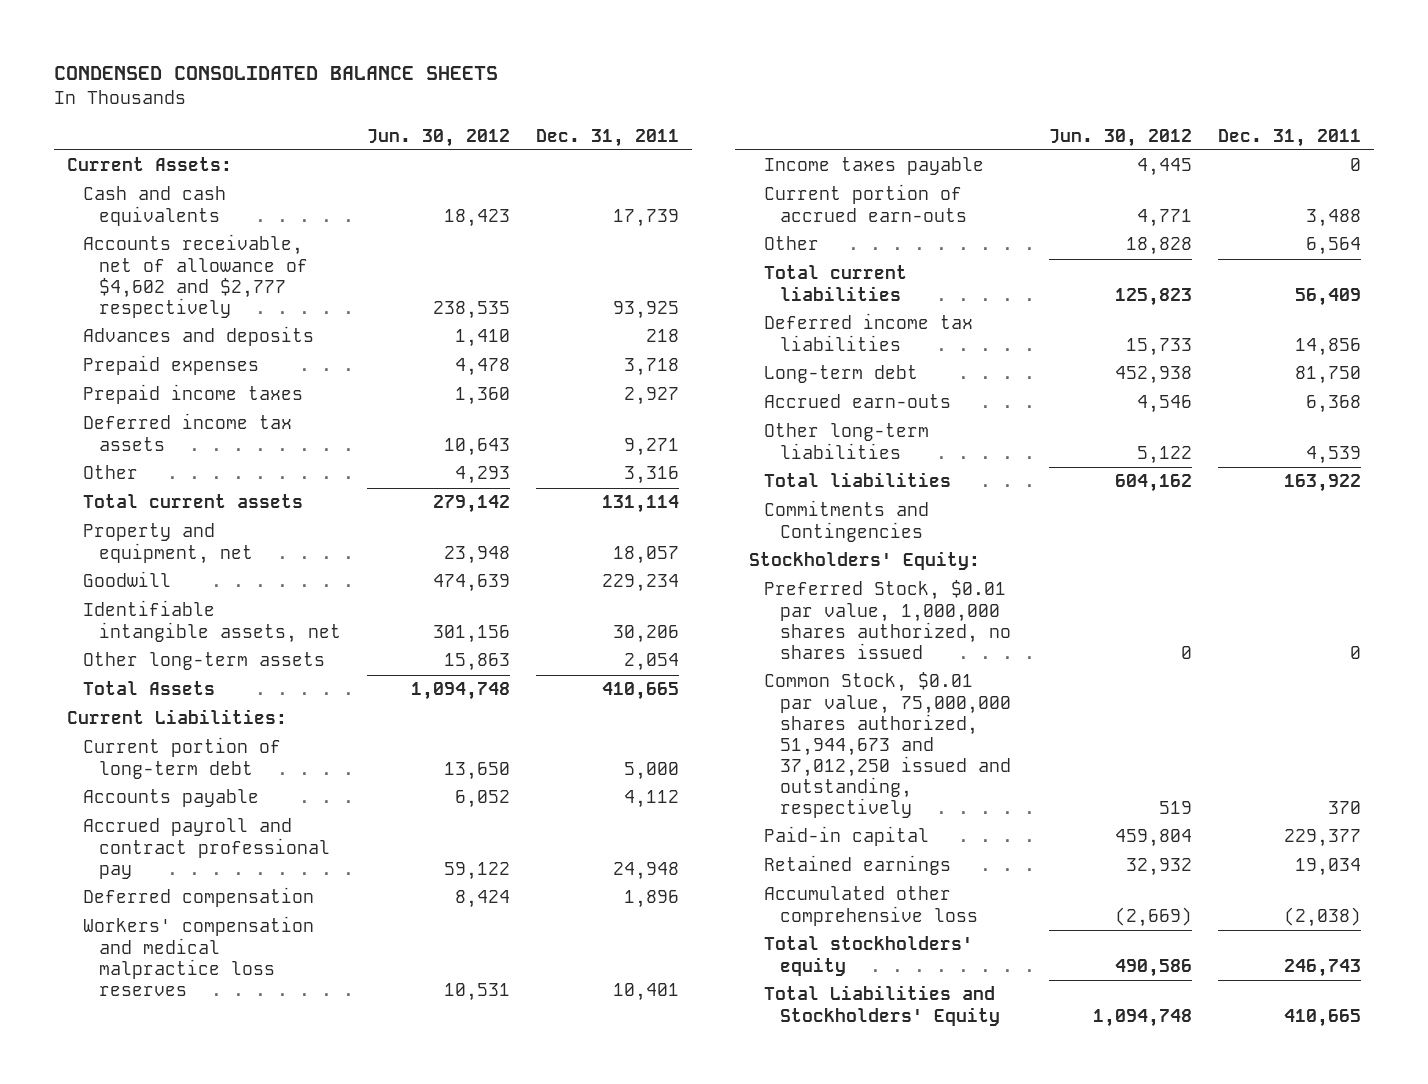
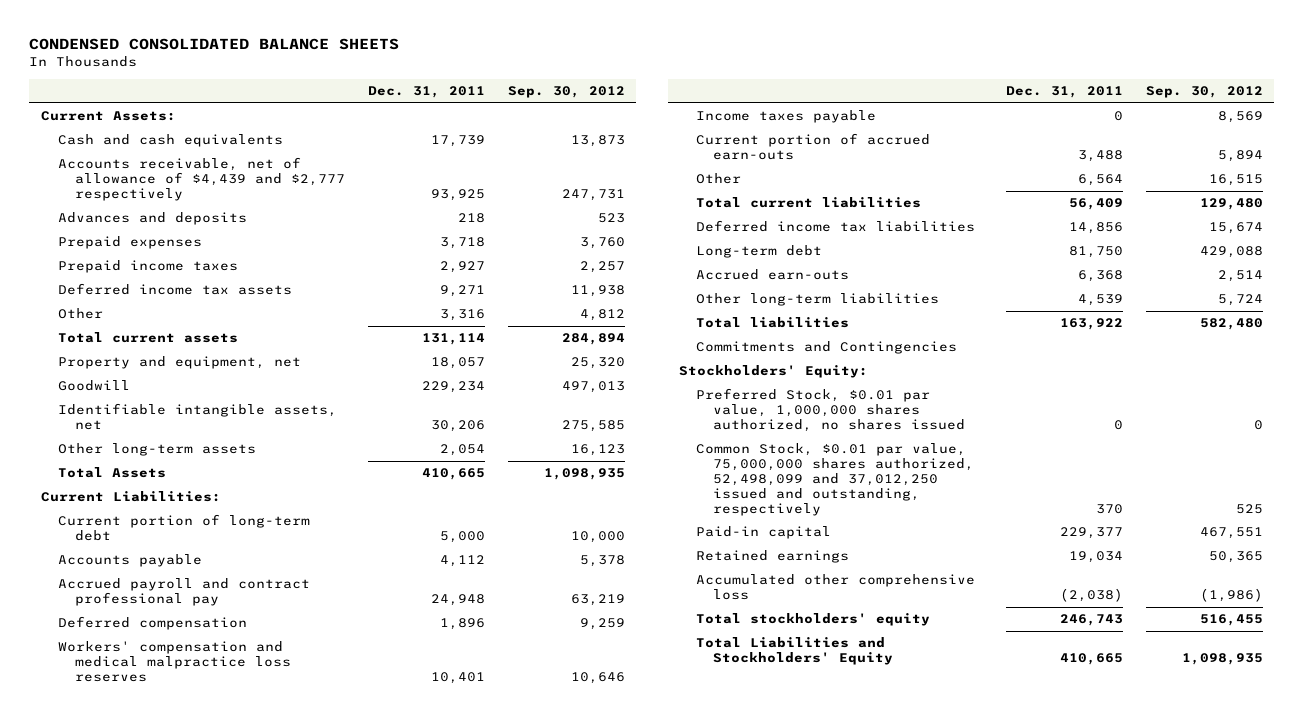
- | Jun. 30, 2012 | Dec. 31, 2011
+ | Dec. 31, 2011 | Sep. 30, 2012
- Accounts receivable, net of allowance of $4,602 and $2,777 respectively | 238,535 | 93,925
+ Accounts receivable, net of allowance of $4,439 and $2,777 respectively | 93,925 | 247,731
- Common Stock, $0.01 par value, 75,000,000 shares authorized, 51,944,673 and 37,012,250 issued and outstanding, respectively | 519 | 370
+ Common Stock, $0.01 par value, 75,000,000 shares authorized, 52,498,099 and 37,012,250 issued and outstanding, respectively | 370 | 525

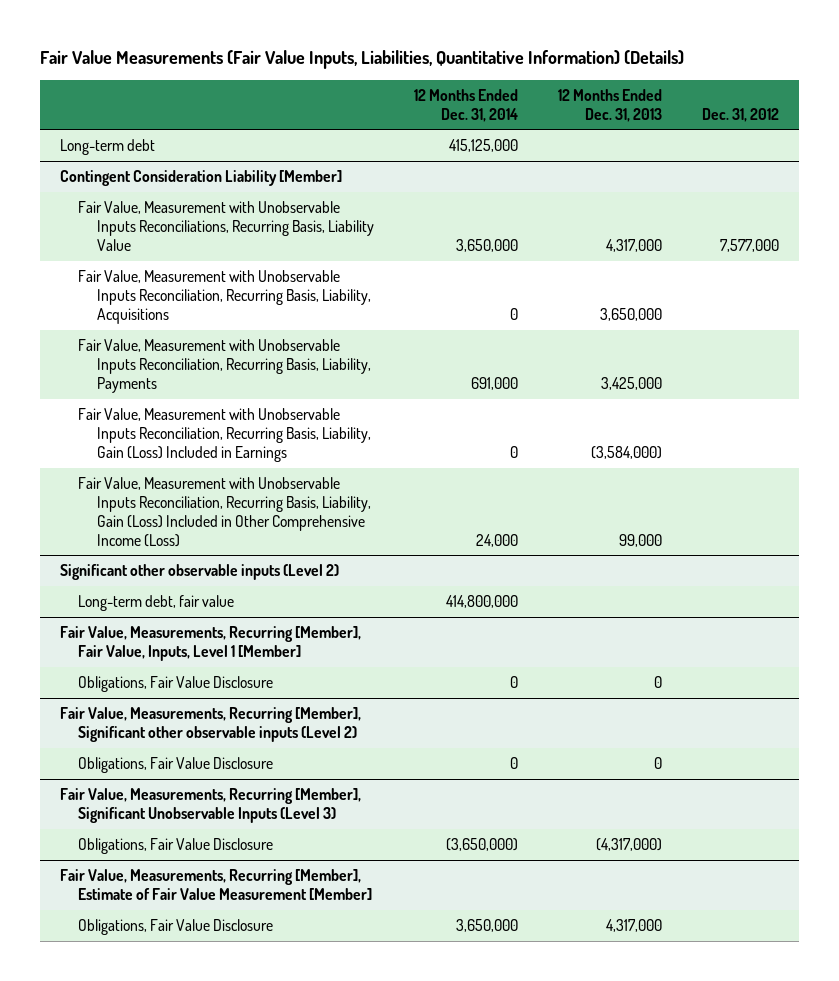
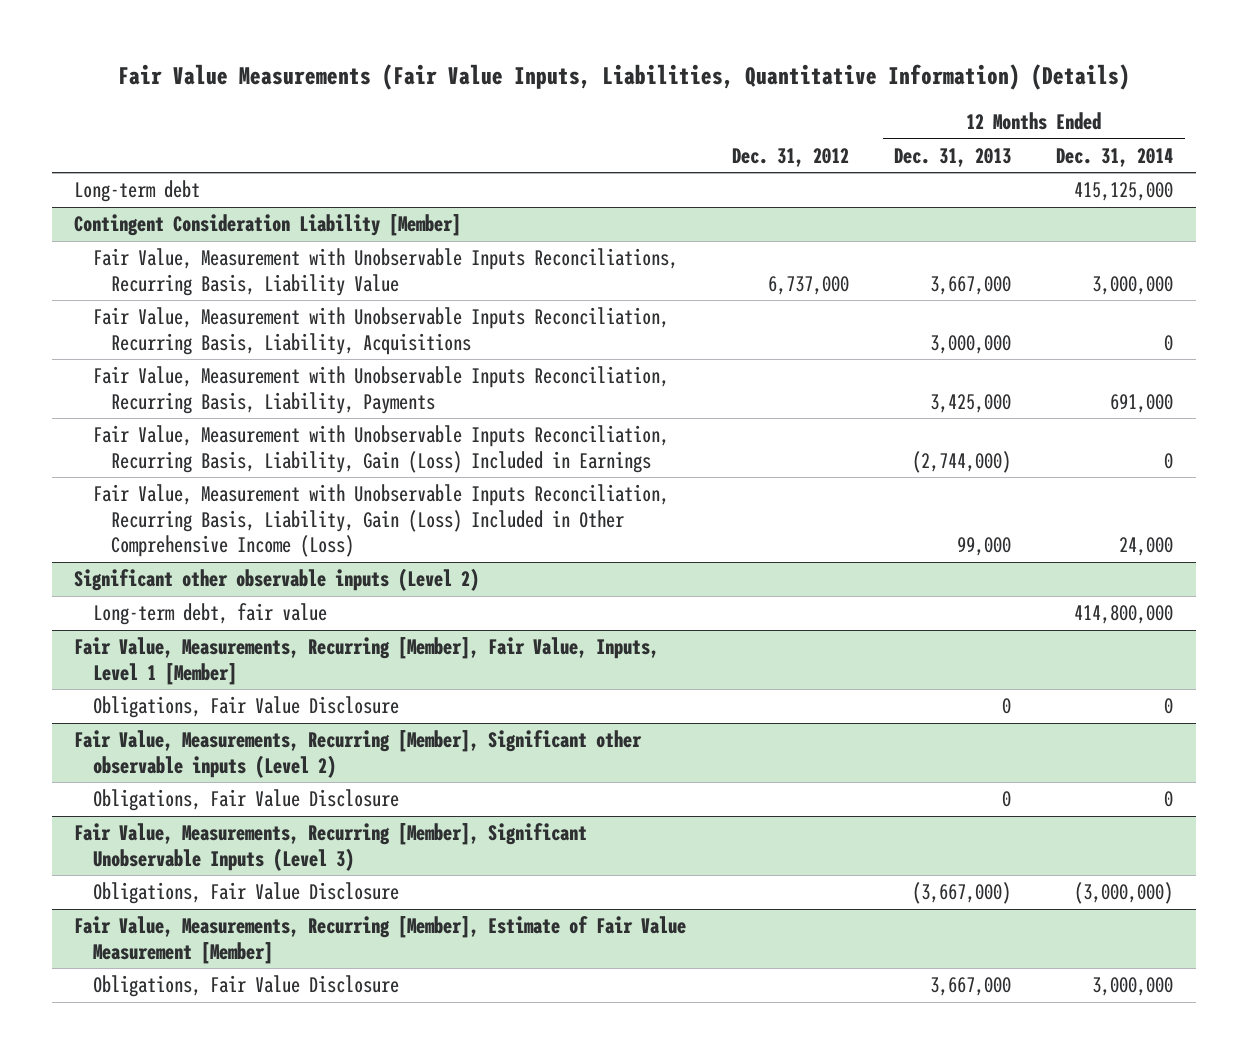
- | 12 Months Ended Dec. 31, 2014 | 12 Months Ended Dec. 31, 2013 | Dec. 31, 2012
+ | Dec. 31, 2012 | 12 Months Ended Dec. 31, 2013 | 12 Months Ended Dec. 31, 2014
@ Contingent Consideration Liability [Member]
- Fair Value, Measurement with Unobservable Inputs Reconciliations, Recurring Basis, Liability Value | 3,650,000 | 4,317,000 | 7,577,000
- Fair Value, Measurement with Unobservable Inputs Reconciliation, Recurring Basis, Liability, Acquisitions | 0 | 3,650,000 |
+ Fair Value, Measurement with Unobservable Inputs Reconciliations, Recurring Basis, Liability Value | 6,737,000 | 3,667,000 | 3,000,000
+ Fair Value, Measurement with Unobservable Inputs Reconciliation, Recurring Basis, Liability, Acquisitions | | 3,000,000 | 0
- Fair Value, Measurement with Unobservable Inputs Reconciliation, Recurring Basis, Liability, Gain (Loss) Included in Earnings | 0 | (3,584,000) |
+ Fair Value, Measurement with Unobservable Inputs Reconciliation, Recurring Basis, Liability, Gain (Loss) Included in Earnings | | (2,744,000) | 0
@ Fair Value, Measurements, Recurring [Member], Significant Unobservable Inputs (Level 3)
- Obligations, Fair Value Disclosure | (3,650,000) | (4,317,000) |
+ Obligations, Fair Value Disclosure | | (3,667,000) | (3,000,000)
@ Fair Value, Measurements, Recurring [Member], Estimate of Fair Value Measurement [Member]
- Obligations, Fair Value Disclosure | 3,650,000 | 4,317,000 |
+ Obligations, Fair Value Disclosure | | 3,667,000 | 3,000,000

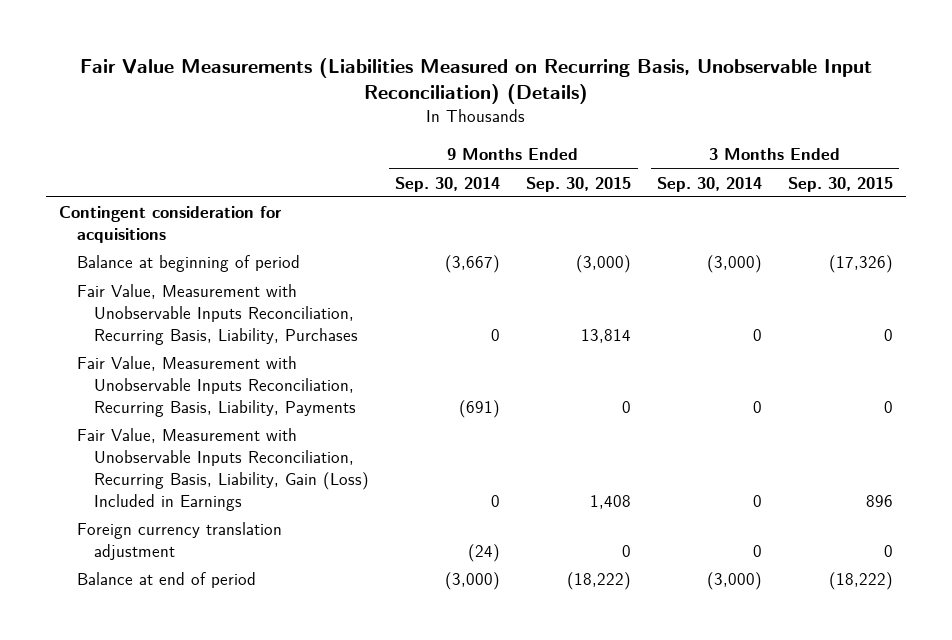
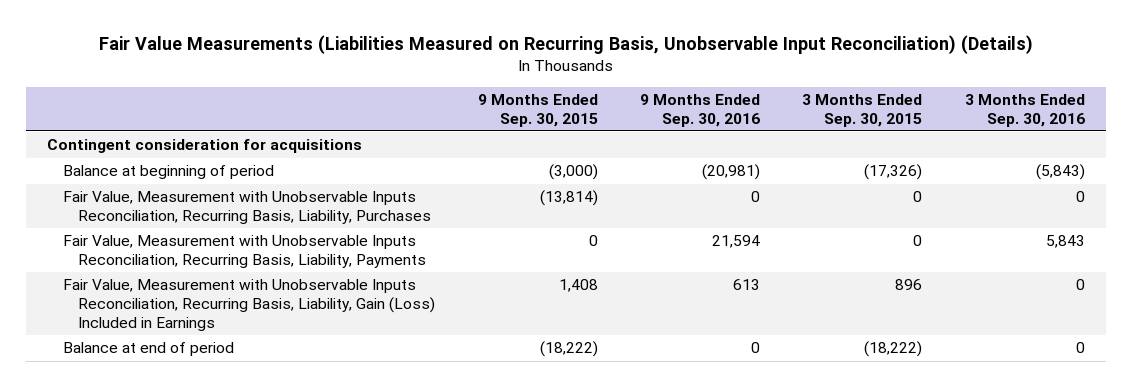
- | 9 Months Ended Sep. 30, 2014 | 9 Months Ended Sep. 30, 2015 | 3 Months Ended Sep. 30, 2014 | 3 Months Ended Sep. 30, 2015
+ | 9 Months Ended Sep. 30, 2015 | 9 Months Ended Sep. 30, 2016 | 3 Months Ended Sep. 30, 2015 | 3 Months Ended Sep. 30, 2016
- Fair Value, Measurement with Unobservable Inputs Reconciliation, Recurring Basis, Liability, Purchases | 0 | 13,814 | 0 | 0
+ Fair Value, Measurement with Unobservable Inputs Reconciliation, Recurring Basis, Liability, Purchases | (13,814) | 0 | 0 | 0
- Foreign currency translation adjustment | (24) | 0 | 0 | 0

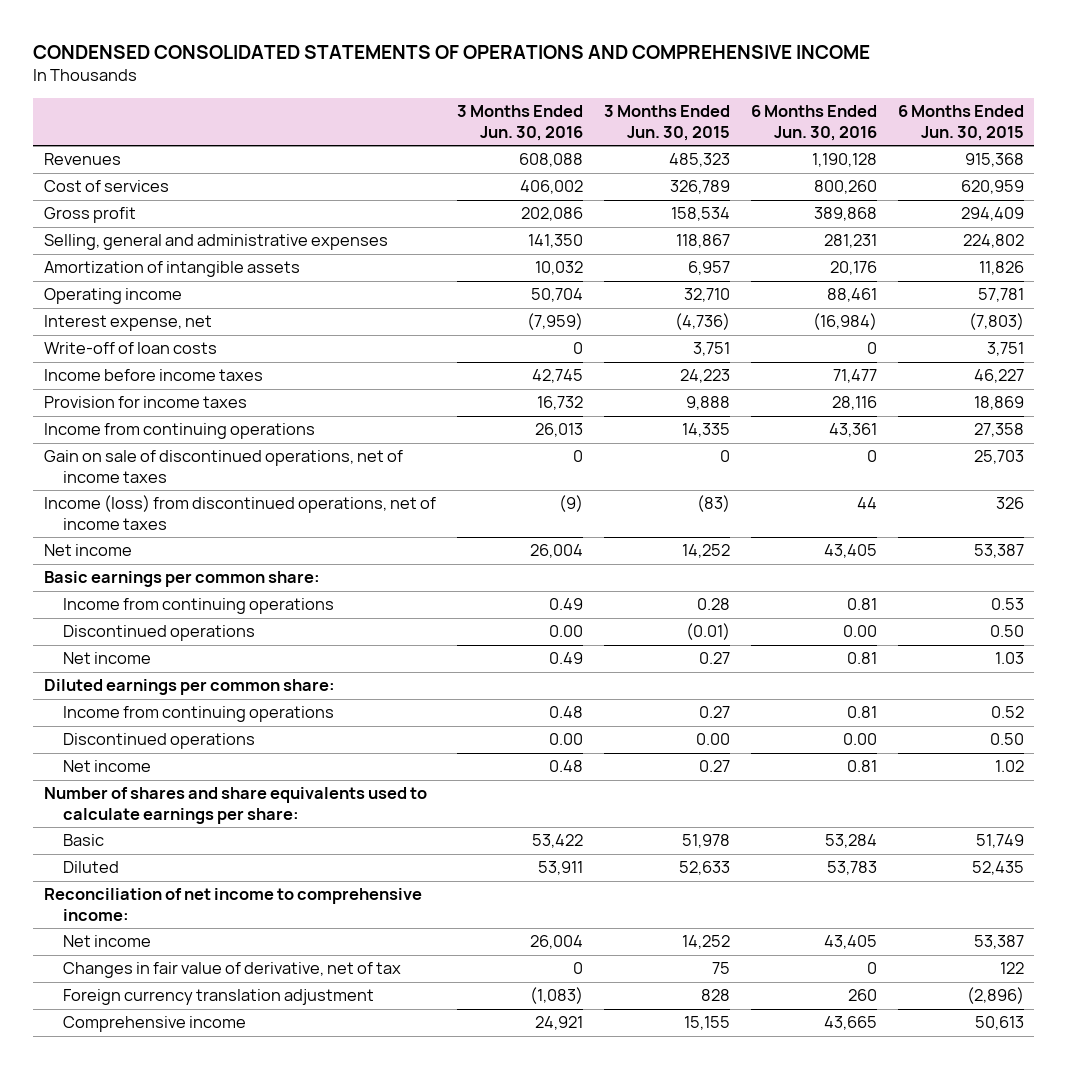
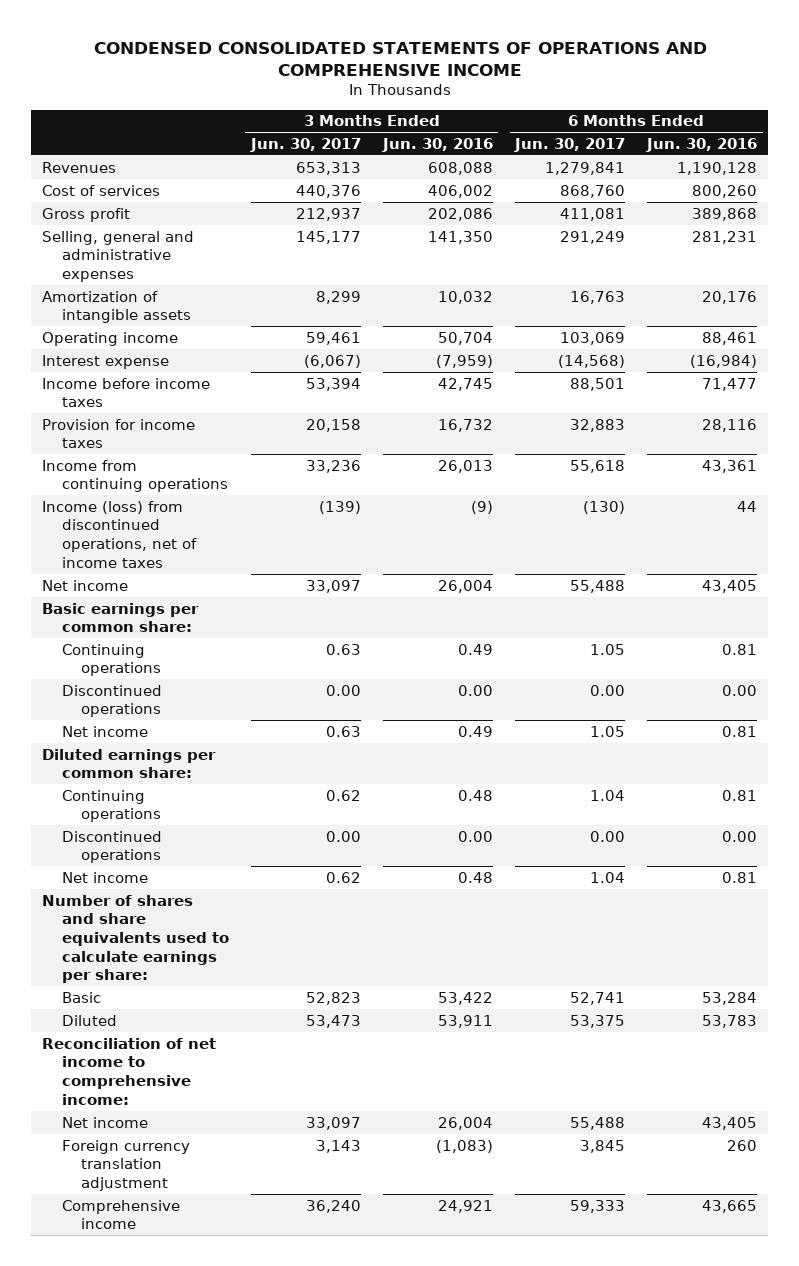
- | 3 Months Ended Jun. 30, 2016 | 3 Months Ended Jun. 30, 2015 | 6 Months Ended Jun. 30, 2016 | 6 Months Ended Jun. 30, 2015
+ | 3 Months Ended Jun. 30, 2017 | 3 Months Ended Jun. 30, 2016 | 6 Months Ended Jun. 30, 2017 | 6 Months Ended Jun. 30, 2016
- Interest expense, net | (7,959) | (4,736) | (16,984) | (7,803)
- Write-off of loan costs | 0 | 3,751 | 0 | 3,751
+ Interest expense | (6,067) | (7,959) | (14,568) | (16,984)
- Gain on sale of discontinued operations, net of income taxes | 0 | 0 | 0 | 25,703
- Income from continuing operations | 0.49 | 0.28 | 0.81 | 0.53
+ Continuing operations | 0.63 | 0.49 | 1.05 | 0.81
- Income from continuing operations | 0.48 | 0.27 | 0.81 | 0.52
+ Continuing operations | 0.62 | 0.48 | 1.04 | 0.81
- Changes in fair value of derivative, net of tax | 0 | 75 | 0 | 122

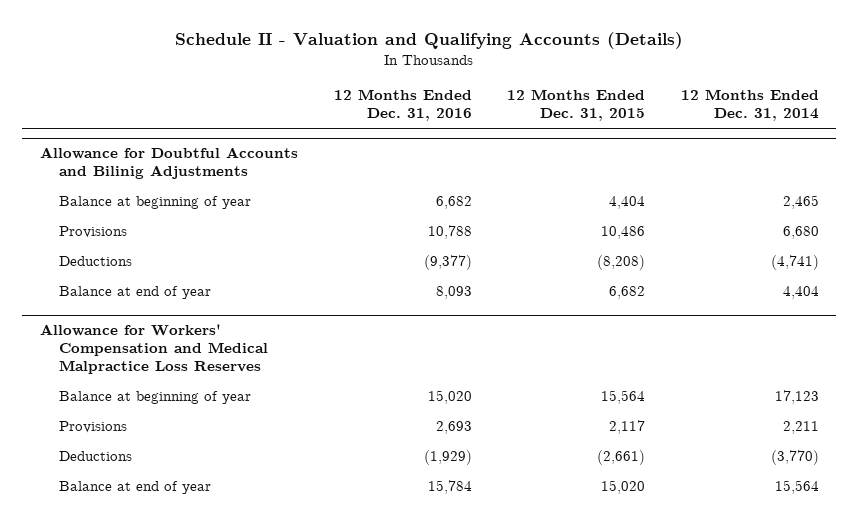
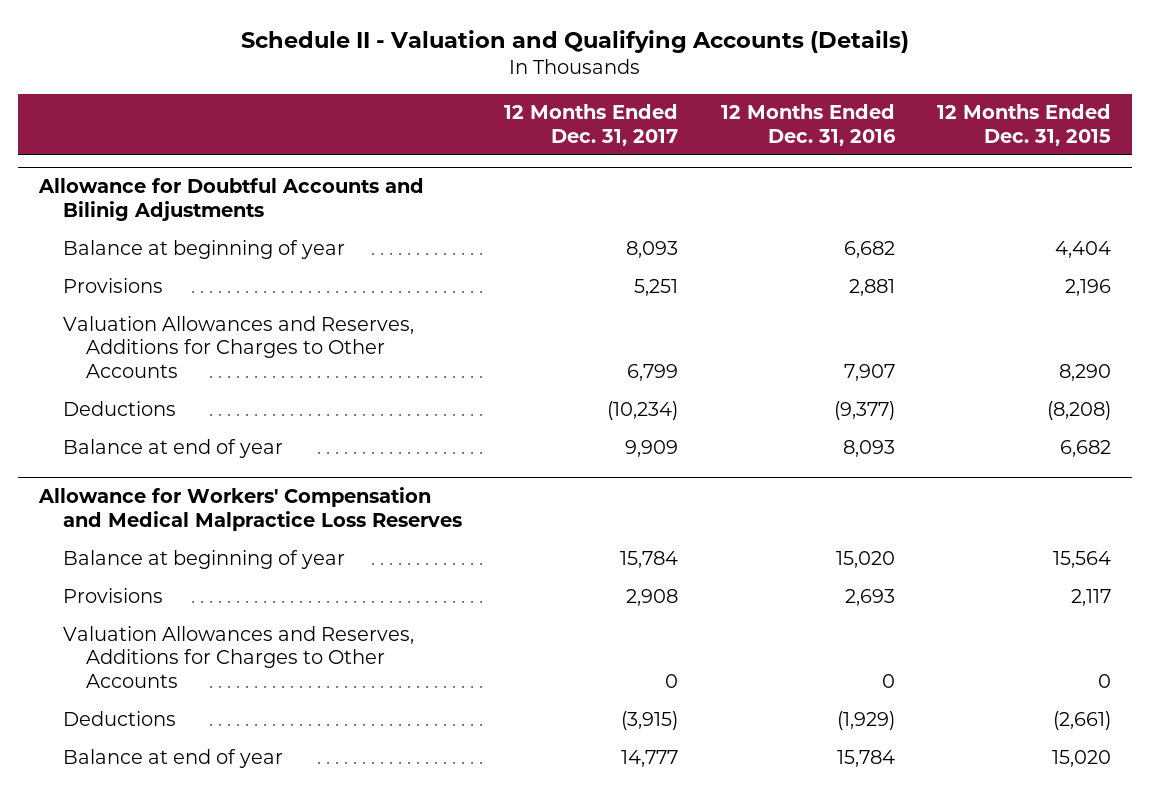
- | 12 Months Ended Dec. 31, 2016 | 12 Months Ended Dec. 31, 2015 | 12 Months Ended Dec. 31, 2014
+ | 12 Months Ended Dec. 31, 2017 | 12 Months Ended Dec. 31, 2016 | 12 Months Ended Dec. 31, 2015
@ Allowance for Doubtful Accounts and Bilinig Adjustments
- Provisions | 10,788 | 10,486 | 6,680
+ Provisions | 5,251 | 2,881 | 2,196
+ Valuation Allowances and Reserves, Additions for Charges to Other Accounts | 6,799 | 7,907 | 8,290
@ Allowance for Workers' Compensation and Medical Malpractice Loss Reserves
+ Valuation Allowances and Reserves, Additions for Charges to Other Accounts | 0 | 0 | 0

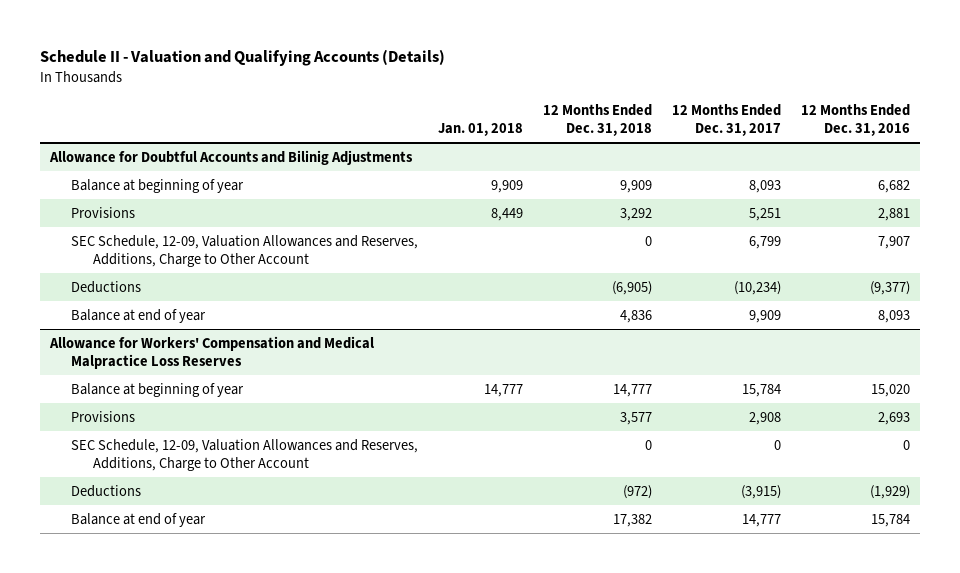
- | 12 Months Ended Dec. 31, 2017 | 12 Months Ended Dec. 31, 2016 | 12 Months Ended Dec. 31, 2015
+ | Jan. 01, 2018 | 12 Months Ended Dec. 31, 2018 | 12 Months Ended Dec. 31, 2017 | 12 Months Ended Dec. 31, 2016
@ Allowance for Doubtful Accounts and Bilinig Adjustments
- Valuation Allowances and Reserves, Additions for Charges to Other Accounts | 6,799 | 7,907 | 8,290
+ SEC Schedule, 12-09, Valuation Allowances and Reserves, Additions, Charge to Other Account | | 0 | 6,799 | 7,907
@ Allowance for Workers' Compensation and Medical Malpractice Loss Reserves
- Valuation Allowances and Reserves, Additions for Charges to Other Accounts | 0 | 0 | 0
+ SEC Schedule, 12-09, Valuation Allowances and Reserves, Additions, Charge to Other Account | | 0 | 0 | 0

